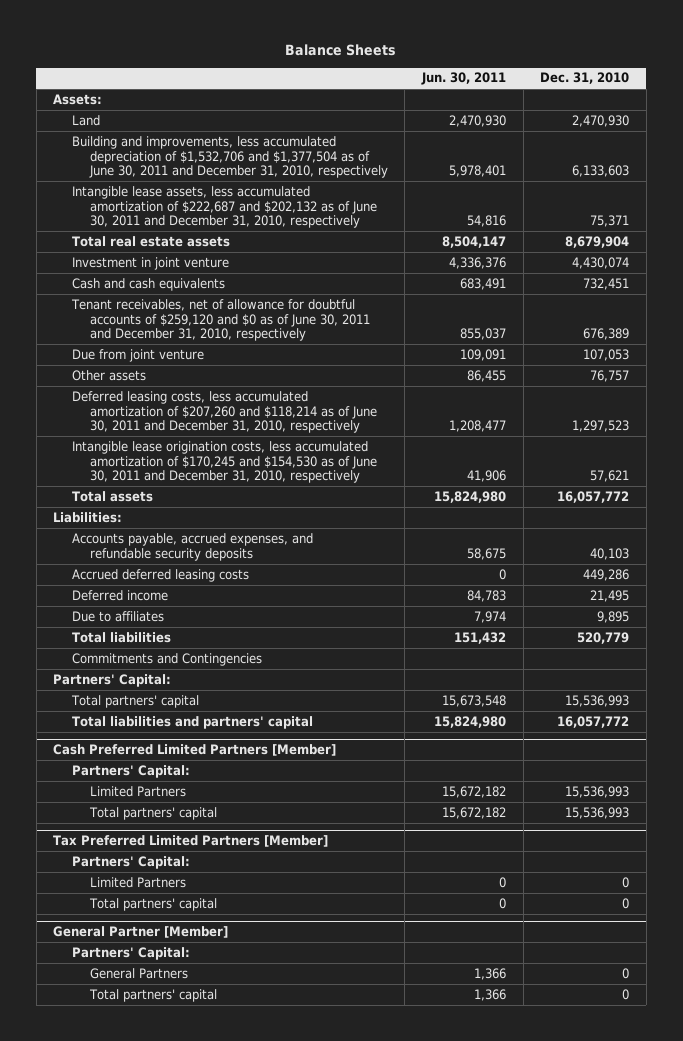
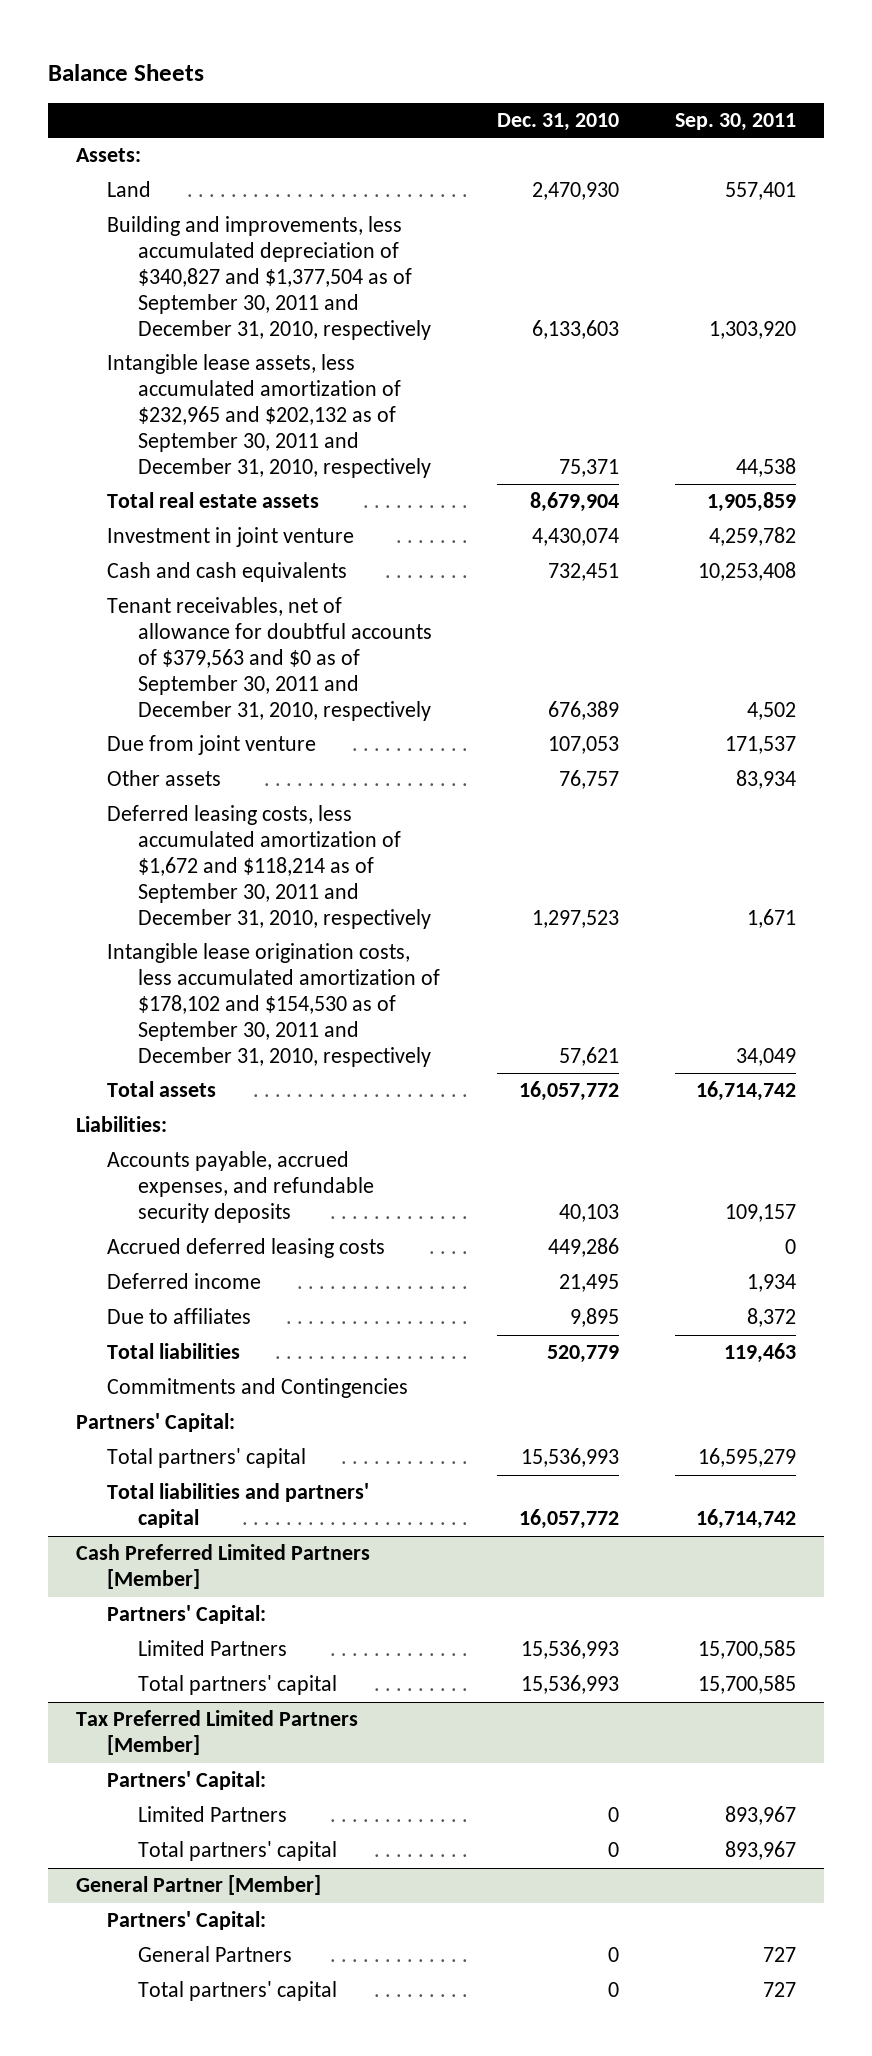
- | Jun. 30, 2011 | Dec. 31, 2010
+ | Dec. 31, 2010 | Sep. 30, 2011
- Building and improvements, less accumulated depreciation of $1,532,706 and $1,377,504 as of June 30, 2011 and December 31, 2010, respectively | 5,978,401 | 6,133,603
- Intangible lease assets, less accumulated amortization of $222,687 and $202,132 as of June 30, 2011 and December 31, 2010, respectively | 54,816 | 75,371
+ Building and improvements, less accumulated depreciation of $340,827 and $1,377,504 as of September 30, 2011 and December 31, 2010, respectively | 6,133,603 | 1,303,920
+ Intangible lease assets, less accumulated amortization of $232,965 and $202,132 as of September 30, 2011 and December 31, 2010, respectively | 75,371 | 44,538
- Tenant receivables, net of allowance for doubtful accounts of $259,120 and $0 as of June 30, 2011 and December 31, 2010, respectively | 855,037 | 676,389
+ Tenant receivables, net of allowance for doubtful accounts of $379,563 and $0 as of September 30, 2011 and December 31, 2010, respectively | 676,389 | 4,502
- Deferred leasing costs, less accumulated amortization of $207,260 and $118,214 as of June 30, 2011 and December 31, 2010, respectively | 1,208,477 | 1,297,523
- Intangible lease origination costs, less accumulated amortization of $170,245 and $154,530 as of June 30, 2011 and December 31, 2010, respectively | 41,906 | 57,621
+ Deferred leasing costs, less accumulated amortization of $1,672 and $118,214 as of September 30, 2011 and December 31, 2010, respectively | 1,297,523 | 1,671
+ Intangible lease origination costs, less accumulated amortization of $178,102 and $154,530 as of September 30, 2011 and December 31, 2010, respectively | 57,621 | 34,049

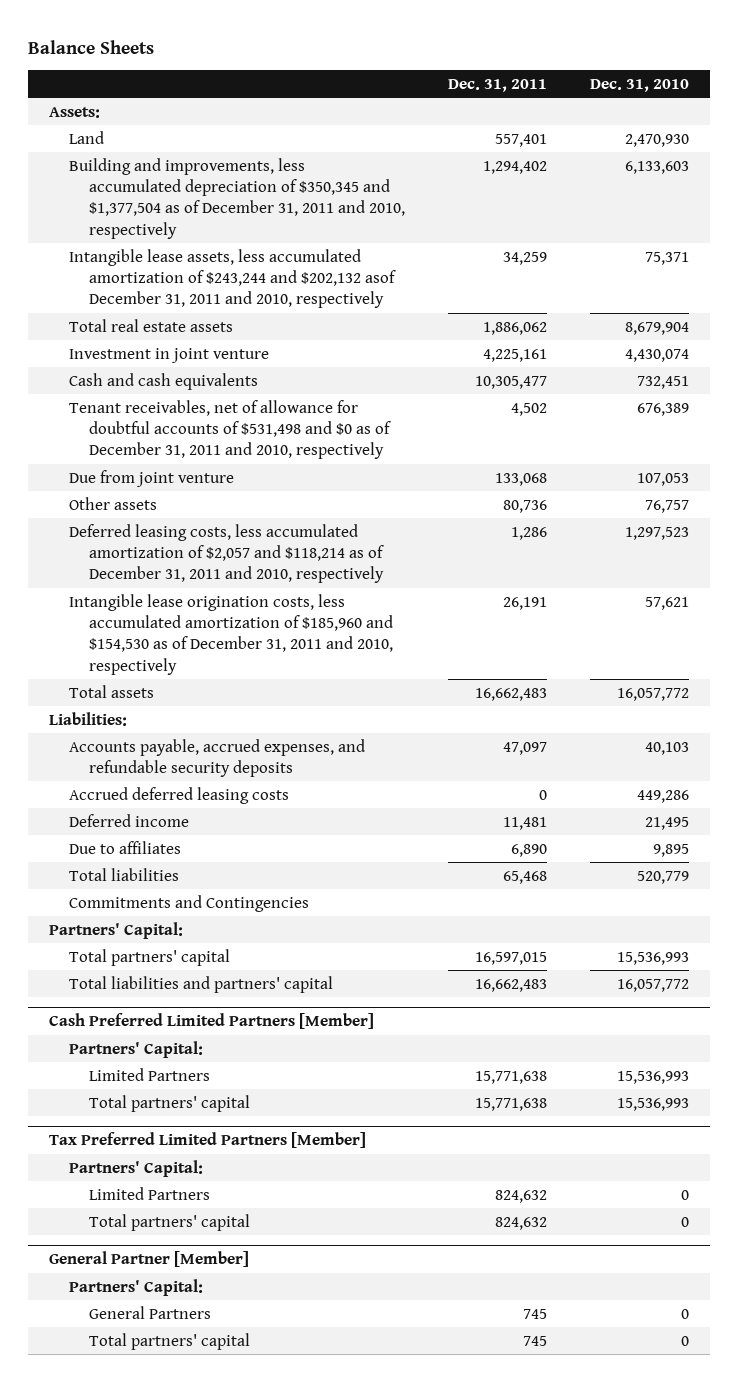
- | Dec. 31, 2010 | Sep. 30, 2011
+ | Dec. 31, 2011 | Dec. 31, 2010
- Building and improvements, less accumulated depreciation of $340,827 and $1,377,504 as of September 30, 2011 and December 31, 2010, respectively | 6,133,603 | 1,303,920
- Intangible lease assets, less accumulated amortization of $232,965 and $202,132 as of September 30, 2011 and December 31, 2010, respectively | 75,371 | 44,538
+ Building and improvements, less accumulated depreciation of $350,345 and $1,377,504 as of December 31, 2011 and 2010, respectively | 1,294,402 | 6,133,603
+ Intangible lease assets, less accumulated amortization of $243,244 and $202,132 asof December 31, 2011 and 2010, respectively | 34,259 | 75,371
- Tenant receivables, net of allowance for doubtful accounts of $379,563 and $0 as of September 30, 2011 and December 31, 2010, respectively | 676,389 | 4,502
+ Tenant receivables, net of allowance for doubtful accounts of $531,498 and $0 as of December 31, 2011 and 2010, respectively | 4,502 | 676,389
- Deferred leasing costs, less accumulated amortization of $1,672 and $118,214 as of September 30, 2011 and December 31, 2010, respectively | 1,297,523 | 1,671
- Intangible lease origination costs, less accumulated amortization of $178,102 and $154,530 as of September 30, 2011 and December 31, 2010, respectively | 57,621 | 34,049
+ Deferred leasing costs, less accumulated amortization of $2,057 and $118,214 as of December 31, 2011 and 2010, respectively | 1,286 | 1,297,523
+ Intangible lease origination costs, less accumulated amortization of $185,960 and $154,530 as of December 31, 2011 and 2010, respectively | 26,191 | 57,621

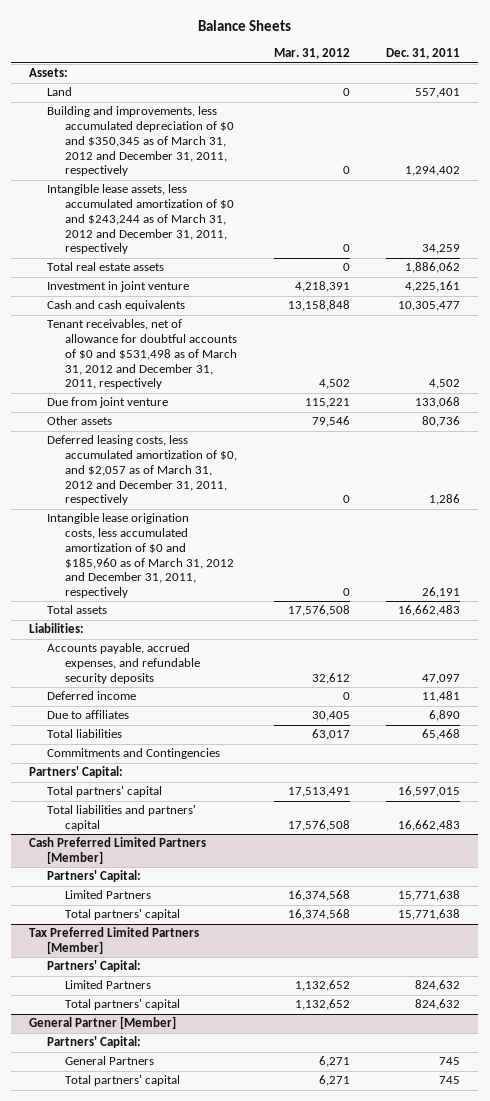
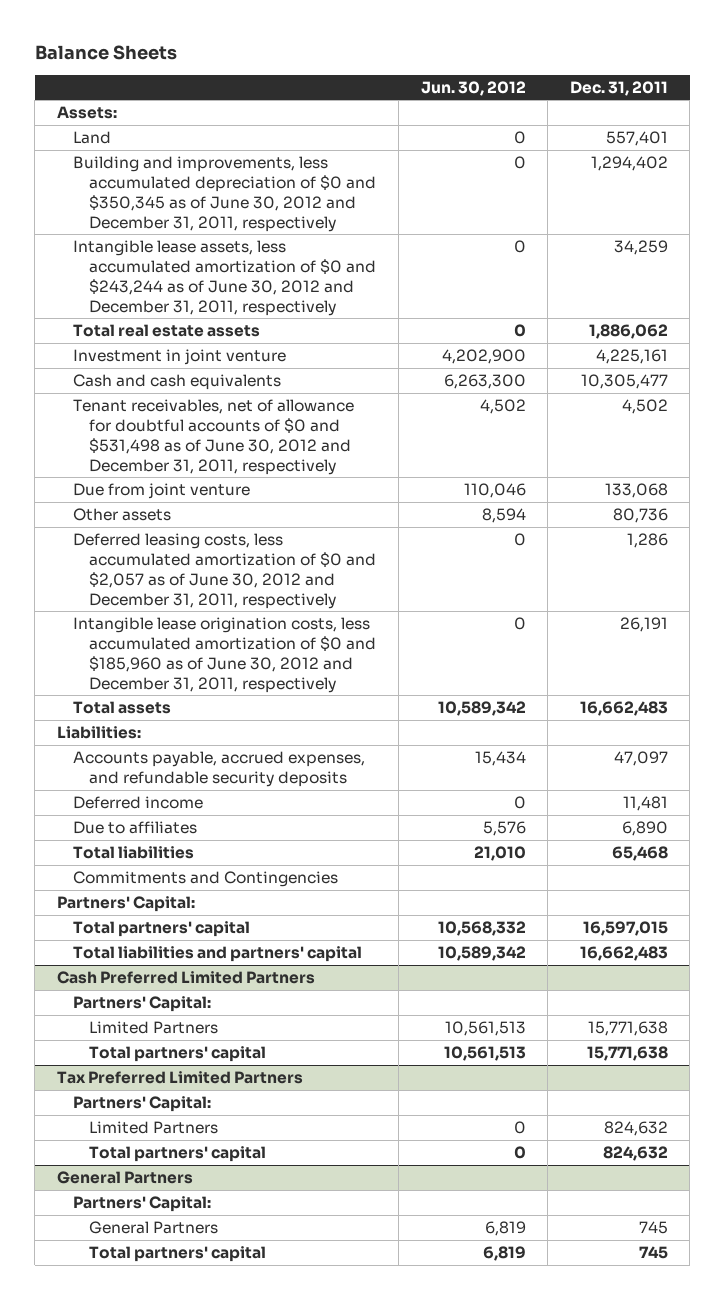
- | Mar. 31, 2012 | Dec. 31, 2011
+ | Jun. 30, 2012 | Dec. 31, 2011
- Building and improvements, less accumulated depreciation of $0 and $350,345 as of March 31, 2012 and December 31, 2011, respectively | 0 | 1,294,402
- Intangible lease assets, less accumulated amortization of $0 and $243,244 as of March 31, 2012 and December 31, 2011, respectively | 0 | 34,259
+ Building and improvements, less accumulated depreciation of $0 and $350,345 as of June 30, 2012 and December 31, 2011, respectively | 0 | 1,294,402
+ Intangible lease assets, less accumulated amortization of $0 and $243,244 as of June 30, 2012 and December 31, 2011, respectively | 0 | 34,259
- Tenant receivables, net of allowance for doubtful accounts of $0 and $531,498 as of March 31, 2012 and December 31, 2011, respectively | 4,502 | 4,502
+ Tenant receivables, net of allowance for doubtful accounts of $0 and $531,498 as of June 30, 2012 and December 31, 2011, respectively | 4,502 | 4,502
- Deferred leasing costs, less accumulated amortization of $0, and $2,057 as of March 31, 2012 and December 31, 2011, respectively | 0 | 1,286
- Intangible lease origination costs, less accumulated amortization of $0 and $185,960 as of March 31, 2012 and December 31, 2011, respectively | 0 | 26,191
+ Deferred leasing costs, less accumulated amortization of $0 and $2,057 as of June 30, 2012 and December 31, 2011, respectively | 0 | 1,286
+ Intangible lease origination costs, less accumulated amortization of $0 and $185,960 as of June 30, 2012 and December 31, 2011, respectively | 0 | 26,191
- Cash Preferred Limited Partners [Member]
+ Cash Preferred Limited Partners
- Tax Preferred Limited Partners [Member]
+ Tax Preferred Limited Partners
- General Partner [Member]
+ General Partners

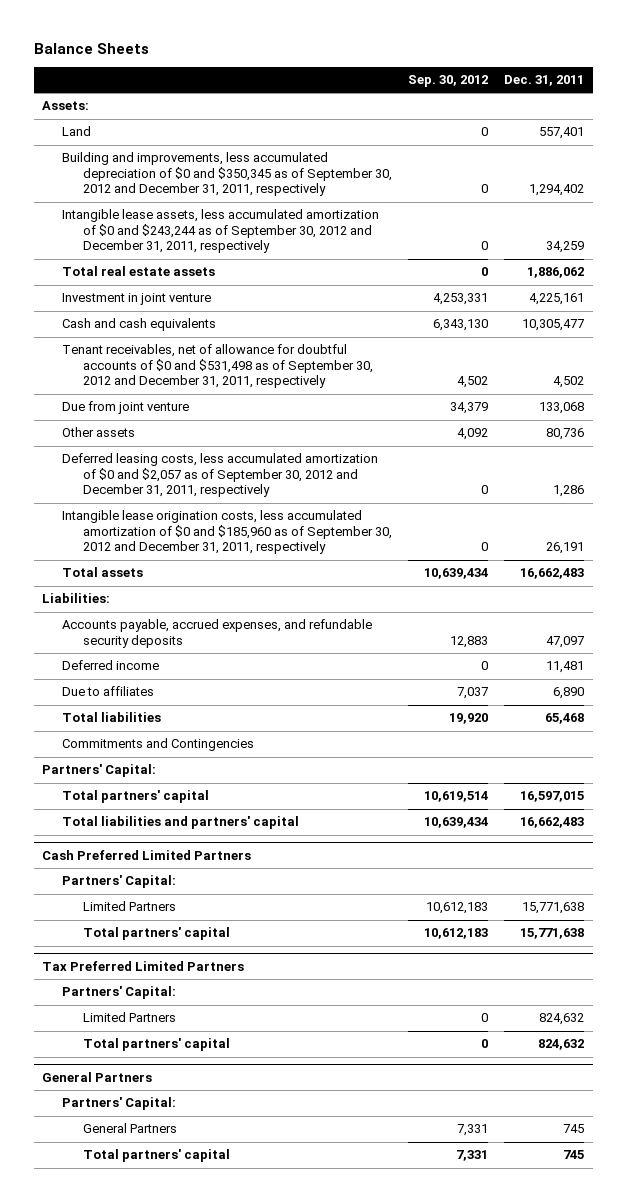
- | Jun. 30, 2012 | Dec. 31, 2011
+ | Sep. 30, 2012 | Dec. 31, 2011
- Building and improvements, less accumulated depreciation of $0 and $350,345 as of June 30, 2012 and December 31, 2011, respectively | 0 | 1,294,402
- Intangible lease assets, less accumulated amortization of $0 and $243,244 as of June 30, 2012 and December 31, 2011, respectively | 0 | 34,259
+ Building and improvements, less accumulated depreciation of $0 and $350,345 as of September 30, 2012 and December 31, 2011, respectively | 0 | 1,294,402
+ Intangible lease assets, less accumulated amortization of $0 and $243,244 as of September 30, 2012 and December 31, 2011, respectively | 0 | 34,259
- Tenant receivables, net of allowance for doubtful accounts of $0 and $531,498 as of June 30, 2012 and December 31, 2011, respectively | 4,502 | 4,502
+ Tenant receivables, net of allowance for doubtful accounts of $0 and $531,498 as of September 30, 2012 and December 31, 2011, respectively | 4,502 | 4,502
- Deferred leasing costs, less accumulated amortization of $0 and $2,057 as of June 30, 2012 and December 31, 2011, respectively | 0 | 1,286
- Intangible lease origination costs, less accumulated amortization of $0 and $185,960 as of June 30, 2012 and December 31, 2011, respectively | 0 | 26,191
+ Deferred leasing costs, less accumulated amortization of $0 and $2,057 as of September 30, 2012 and December 31, 2011, respectively | 0 | 1,286
+ Intangible lease origination costs, less accumulated amortization of $0 and $185,960 as of September 30, 2012 and December 31, 2011, respectively | 0 | 26,191

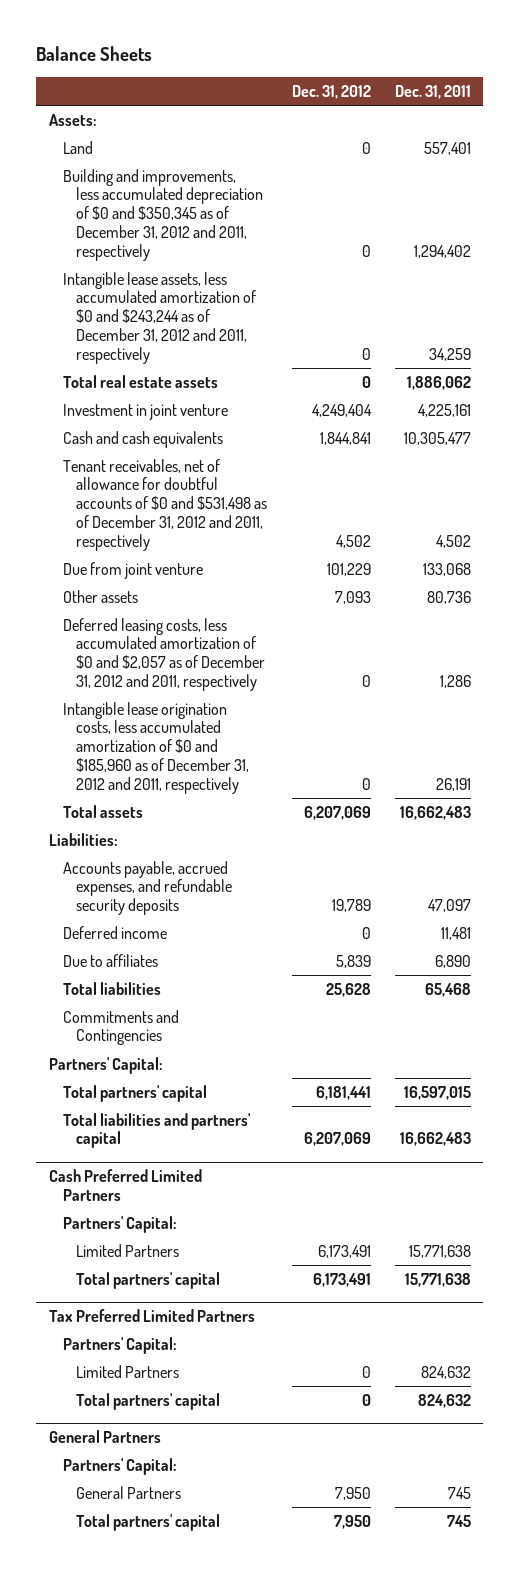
- | Sep. 30, 2012 | Dec. 31, 2011
+ | Dec. 31, 2012 | Dec. 31, 2011
- Building and improvements, less accumulated depreciation of $0 and $350,345 as of September 30, 2012 and December 31, 2011, respectively | 0 | 1,294,402
- Intangible lease assets, less accumulated amortization of $0 and $243,244 as of September 30, 2012 and December 31, 2011, respectively | 0 | 34,259
+ Building and improvements, less accumulated depreciation of $0 and $350,345 as of December 31, 2012 and 2011, respectively | 0 | 1,294,402
+ Intangible lease assets, less accumulated amortization of $0 and $243,244 as of December 31, 2012 and 2011, respectively | 0 | 34,259
- Tenant receivables, net of allowance for doubtful accounts of $0 and $531,498 as of September 30, 2012 and December 31, 2011, respectively | 4,502 | 4,502
+ Tenant receivables, net of allowance for doubtful accounts of $0 and $531,498 as of December 31, 2012 and 2011, respectively | 4,502 | 4,502
- Deferred leasing costs, less accumulated amortization of $0 and $2,057 as of September 30, 2012 and December 31, 2011, respectively | 0 | 1,286
- Intangible lease origination costs, less accumulated amortization of $0 and $185,960 as of September 30, 2012 and December 31, 2011, respectively | 0 | 26,191
+ Deferred leasing costs, less accumulated amortization of $0 and $2,057 as of December 31, 2012 and 2011, respectively | 0 | 1,286
+ Intangible lease origination costs, less accumulated amortization of $0 and $185,960 as of December 31, 2012 and 2011, respectively | 0 | 26,191

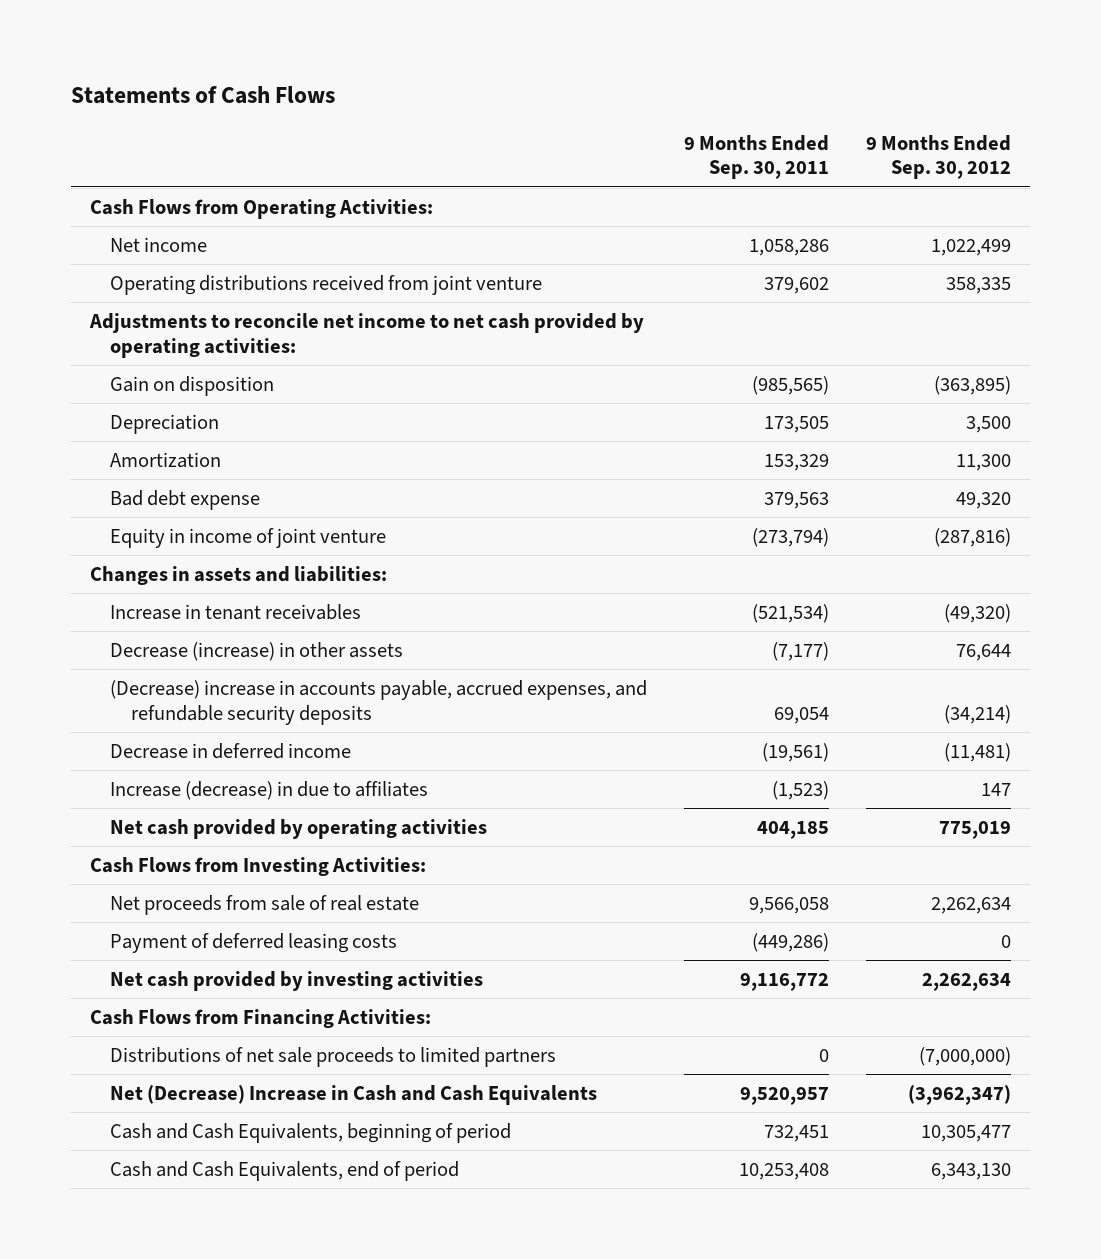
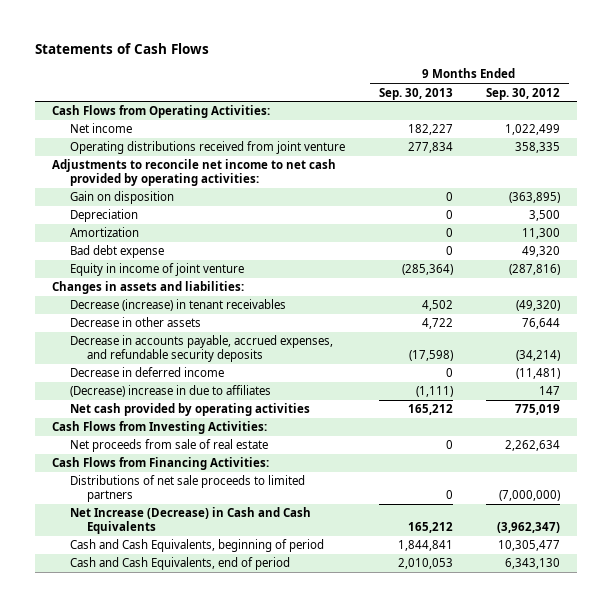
- | 9 Months Ended Sep. 30, 2011 | 9 Months Ended Sep. 30, 2012
+ | 9 Months Ended Sep. 30, 2013 | 9 Months Ended Sep. 30, 2012
- Increase in tenant receivables | (521,534) | (49,320)
- Decrease (increase) in other assets | (7,177) | 76,644
- (Decrease) increase in accounts payable, accrued expenses, and refundable security deposits | 69,054 | (34,214)
+ Decrease (increase) in tenant receivables | 4,502 | (49,320)
+ Decrease in other assets | 4,722 | 76,644
+ Decrease in accounts payable, accrued expenses, and refundable security deposits | (17,598) | (34,214)
- Increase (decrease) in due to affiliates | (1,523) | 147
+ (Decrease) increase in due to affiliates | (1,111) | 147
- Payment of deferred leasing costs | (449,286) | 0
- Net cash provided by investing activities | 9,116,772 | 2,262,634
- Net (Decrease) Increase in Cash and Cash Equivalents | 9,520,957 | (3,962,347)
+ Net Increase (Decrease) in Cash and Cash Equivalents | 165,212 | (3,962,347)

